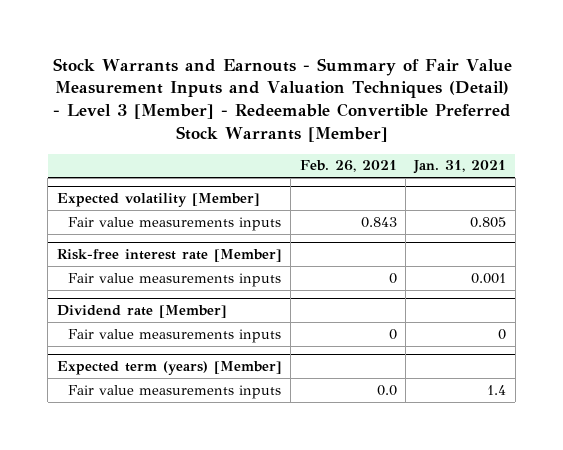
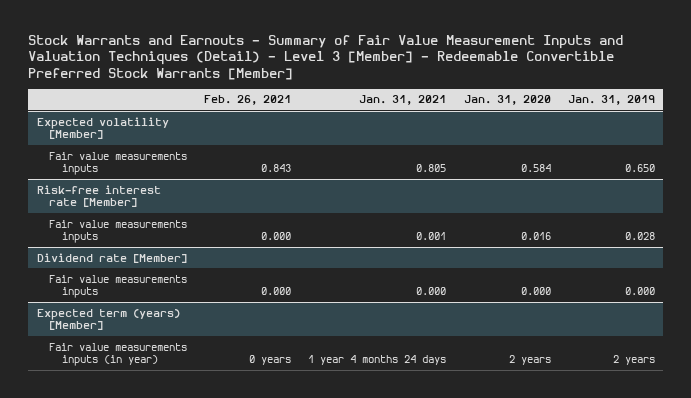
- | Feb. 26, 2021 | Jan. 31, 2021
+ | Feb. 26, 2021 | Jan. 31, 2021 | Jan. 31, 2020 | Jan. 31, 2019
@ Risk-free interest rate [Member]
- Fair value measurements inputs | 0 | 0.001
+ Fair value measurements inputs | 0.000 | 0.001 | 0.016 | 0.028
@ Dividend rate [Member]
- Fair value measurements inputs | 0 | 0
+ Fair value measurements inputs | 0.000 | 0.000 | 0.000 | 0.000
@ Expected term (years) [Member]
- Fair value measurements inputs | 0.0 | 1.4
+ Fair value measurements inputs (in year) | 0 years | 1 year 4 months 24 days | 2 years | 2 years

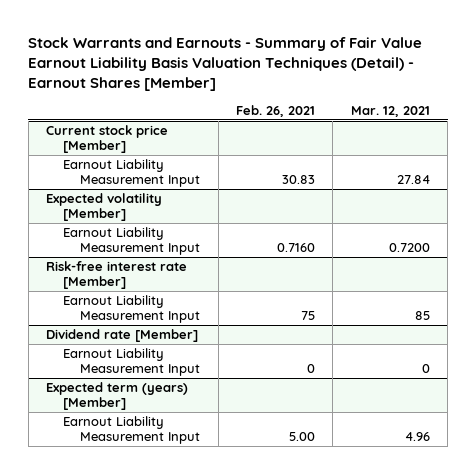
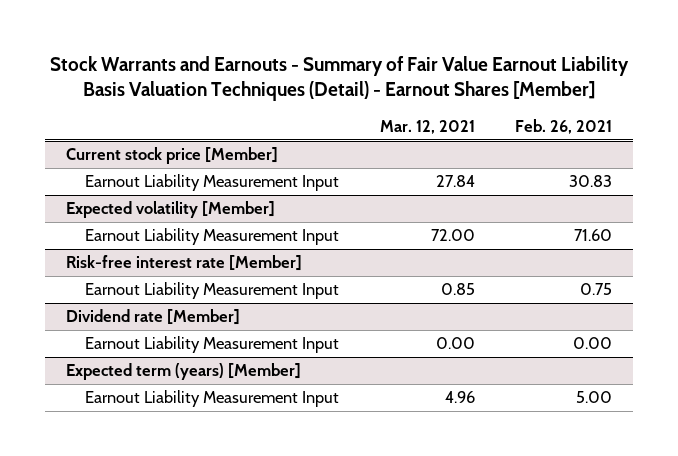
- | Feb. 26, 2021 | Mar. 12, 2021
+ | Mar. 12, 2021 | Feb. 26, 2021
@ Expected volatility [Member]
- Earnout Liability Measurement Input | 0.7160 | 0.7200
+ Earnout Liability Measurement Input | 72.00 | 71.60
@ Risk-free interest rate [Member]
- Earnout Liability Measurement Input | 75 | 85
+ Earnout Liability Measurement Input | 0.85 | 0.75
@ Dividend rate [Member]
- Earnout Liability Measurement Input | 0 | 0
+ Earnout Liability Measurement Input | 0.00 | 0.00

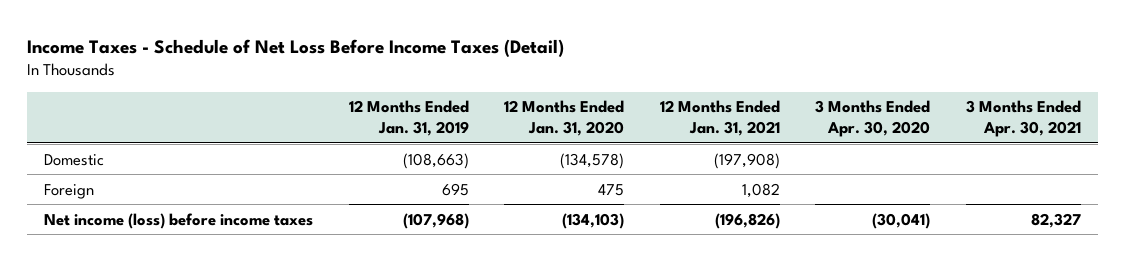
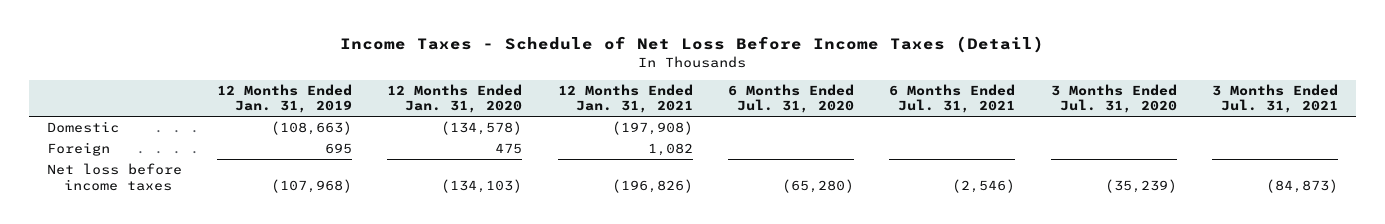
- | 12 Months Ended Jan. 31, 2019 | 12 Months Ended Jan. 31, 2020 | 12 Months Ended Jan. 31, 2021 | 3 Months Ended Apr. 30, 2020 | 3 Months Ended Apr. 30, 2021
+ | 12 Months Ended Jan. 31, 2019 | 12 Months Ended Jan. 31, 2020 | 12 Months Ended Jan. 31, 2021 | 6 Months Ended Jul. 31, 2020 | 6 Months Ended Jul. 31, 2021 | 3 Months Ended Jul. 31, 2020 | 3 Months Ended Jul. 31, 2021
- Net income (loss) before income taxes | (107,968) | (134,103) | (196,826) | (30,041) | 82,327
+ Net loss before income taxes | (107,968) | (134,103) | (196,826) | (65,280) | (2,546) | (35,239) | (84,873)

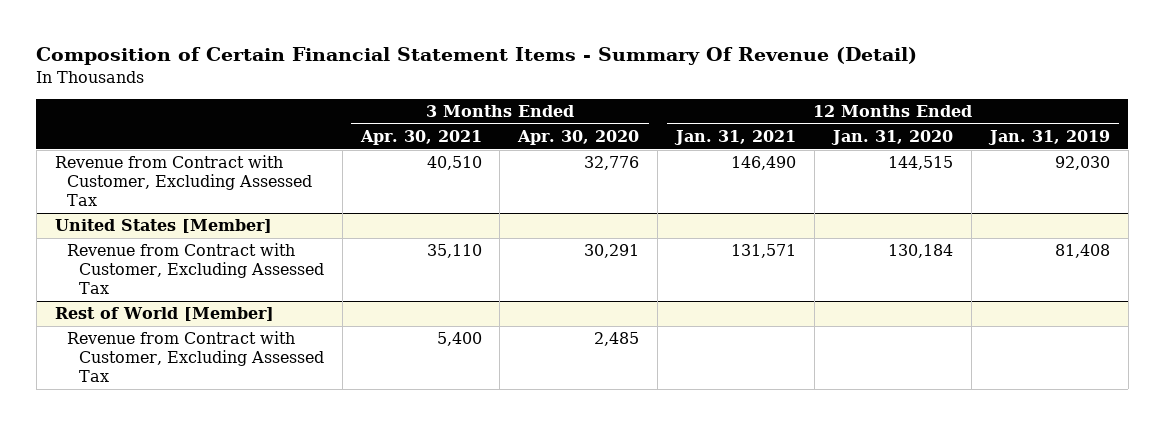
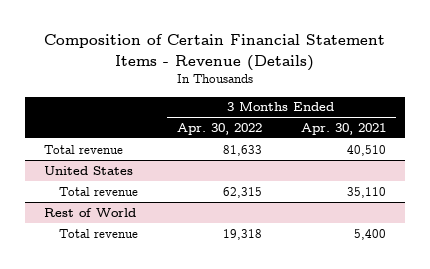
- Composition of Certain Financial Statement Items - Summary Of Revenue (Detail)
+ Composition of Certain Financial Statement Items - Revenue (Details)
- | 3 Months Ended Apr. 30, 2021 | 3 Months Ended Apr. 30, 2020 | 12 Months Ended Jan. 31, 2021 | 12 Months Ended Jan. 31, 2020 | 12 Months Ended Jan. 31, 2019
+ | 3 Months Ended Apr. 30, 2022 | 3 Months Ended Apr. 30, 2021
- Revenue from Contract with Customer, Excluding Assessed Tax | 40,510 | 32,776 | 146,490 | 144,515 | 92,030
- United States [Member]
- Revenue from Contract with Customer, Excluding Assessed Tax | 35,110 | 30,291 | 131,571 | 130,184 | 81,408
- Rest of World [Member]
- Revenue from Contract with Customer, Excluding Assessed Tax | 5,400 | 2,485 | | |
+ Total revenue | 81,633 | 40,510
+ United States
+ Total revenue | 62,315 | 35,110
+ Rest of World
+ Total revenue | 19,318 | 5,400

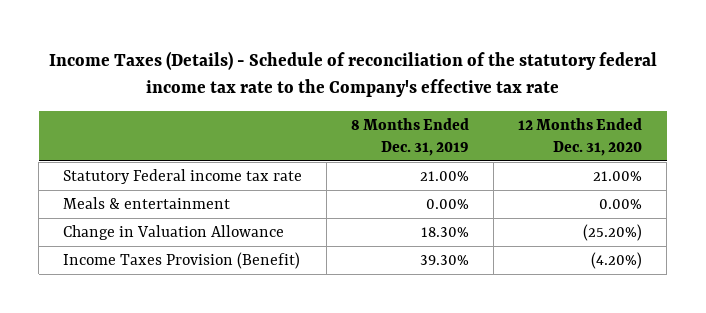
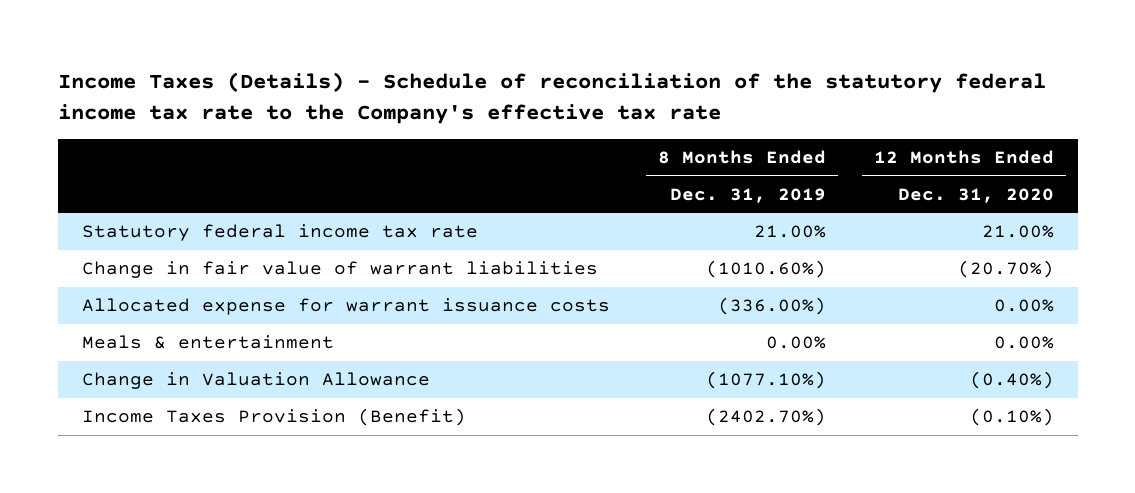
- Statutory Federal income tax rate | 21.00% | 21.00%
+ Statutory federal income tax rate | 21.00% | 21.00%
+ Change in fair value of warrant liabilities | (1010.60%) | (20.70%)
+ Allocated expense for warrant issuance costs | (336.00%) | 0.00%
- Change in Valuation Allowance | 18.30% | (25.20%)
- Income Taxes Provision (Benefit) | 39.30% | (4.20%)
+ Change in Valuation Allowance | (1077.10%) | (0.40%)
+ Income Taxes Provision (Benefit) | (2402.70%) | (0.10%)

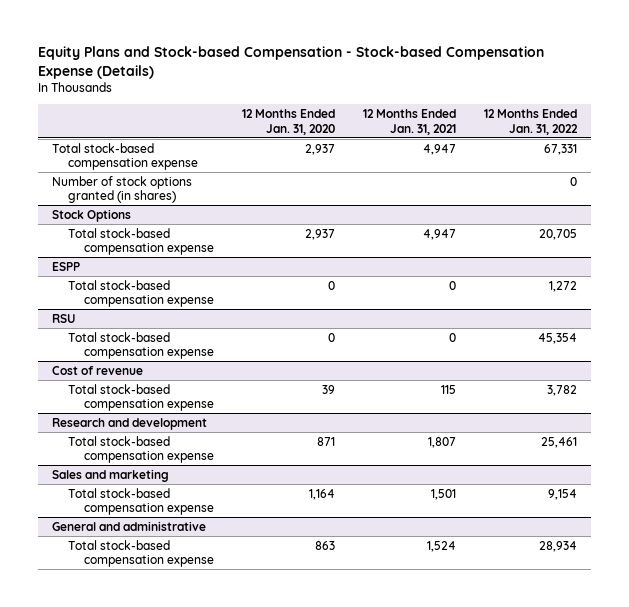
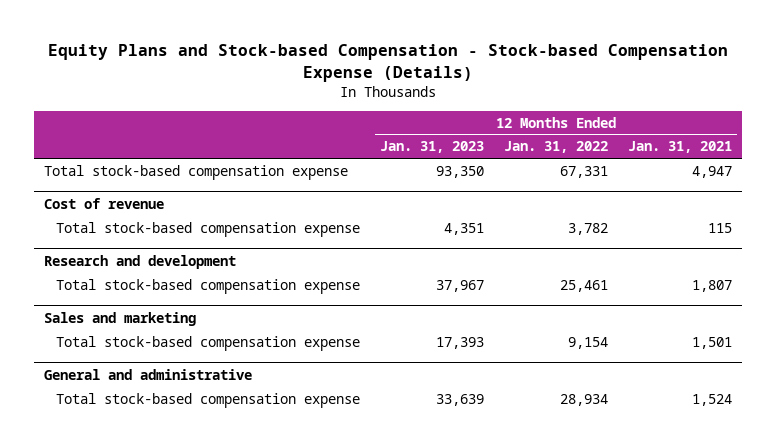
- | 12 Months Ended Jan. 31, 2020 | 12 Months Ended Jan. 31, 2021 | 12 Months Ended Jan. 31, 2022
+ | 12 Months Ended Jan. 31, 2023 | 12 Months Ended Jan. 31, 2022 | 12 Months Ended Jan. 31, 2021
- Number of stock options granted (in shares) | | | 0
- Stock Options
- Total stock-based compensation expense | 2,937 | 4,947 | 20,705
- ESPP
- Total stock-based compensation expense | 0 | 0 | 1,272
- RSU
- Total stock-based compensation expense | 0 | 0 | 45,354

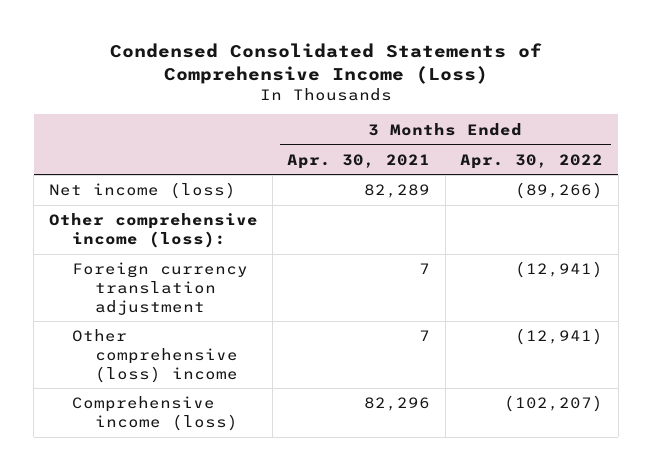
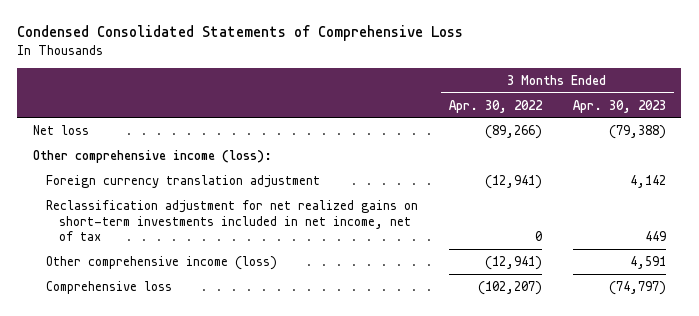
- Condensed Consolidated Statements of Comprehensive Income (Loss)
+ Condensed Consolidated Statements of Comprehensive Loss
- | 3 Months Ended Apr. 30, 2021 | 3 Months Ended Apr. 30, 2022
+ | 3 Months Ended Apr. 30, 2022 | 3 Months Ended Apr. 30, 2023
- Net income (loss) | 82,289 | (89,266)
+ Net loss | (89,266) | (79,388)
- Other comprehensive (loss) income | 7 | (12,941)
- Comprehensive income (loss) | 82,296 | (102,207)
+ Reclassification adjustment for net realized gains on short-term investments included in net income, net of tax | 0 | 449
+ Other comprehensive income (loss) | (12,941) | 4,591
+ Comprehensive loss | (102,207) | (74,797)

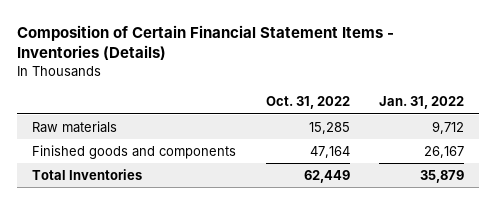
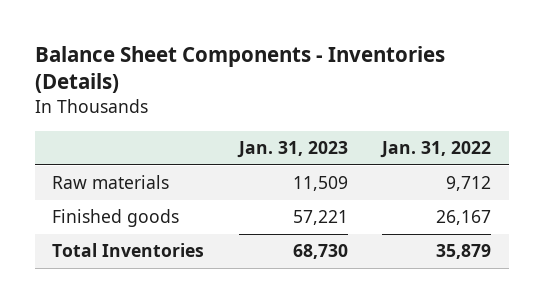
- Composition of Certain Financial Statement Items - Inventories (Details)
+ Balance Sheet Components - Inventories (Details)
- | Oct. 31, 2022 | Jan. 31, 2022
+ | Jan. 31, 2023 | Jan. 31, 2022
- Finished goods and components | 47,164 | 26,167
+ Finished goods | 57,221 | 26,167

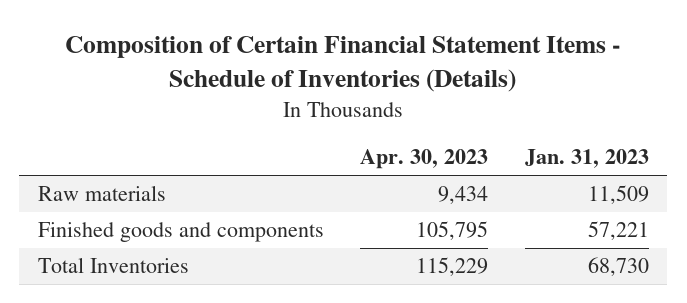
- Balance Sheet Components - Inventories (Details)
+ Composition of Certain Financial Statement Items - Schedule of Inventories (Details)
- | Jan. 31, 2023 | Jan. 31, 2022
+ | Apr. 30, 2023 | Jan. 31, 2023
- Finished goods | 57,221 | 26,167
+ Finished goods and components | 105,795 | 57,221

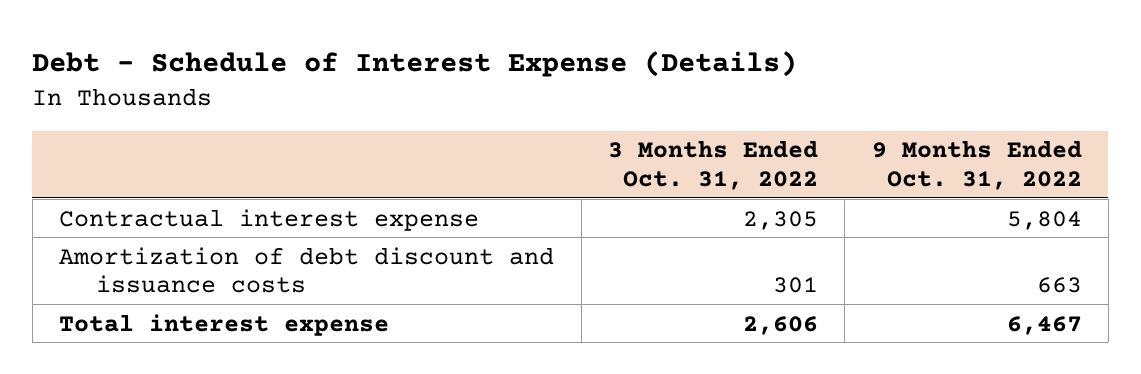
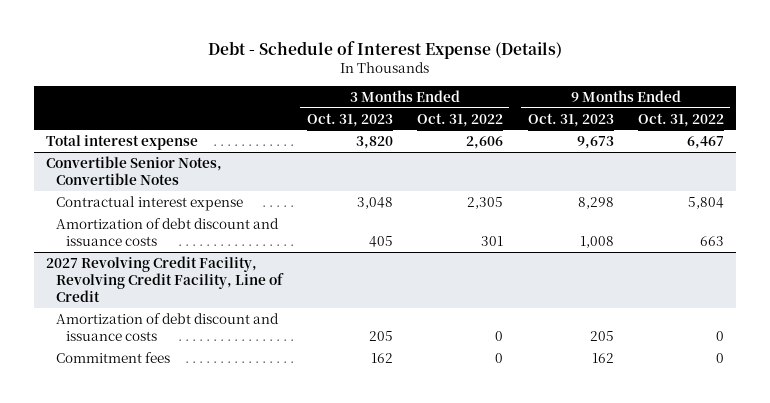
- | 3 Months Ended Oct. 31, 2022 | 9 Months Ended Oct. 31, 2022
+ | 3 Months Ended Oct. 31, 2023 | 3 Months Ended Oct. 31, 2022 | 9 Months Ended Oct. 31, 2023 | 9 Months Ended Oct. 31, 2022
moved up: Total interest expense | 3,820 | 2,606 | 9,673 | 6,467
+ Convertible Senior Notes, Convertible Notes
+ 2027 Revolving Credit Facility, Revolving Credit Facility, Line of Credit
+ Amortization of debt discount and issuance costs | 205 | 0 | 205 | 0
+ Commitment fees | 162 | 0 | 162 | 0

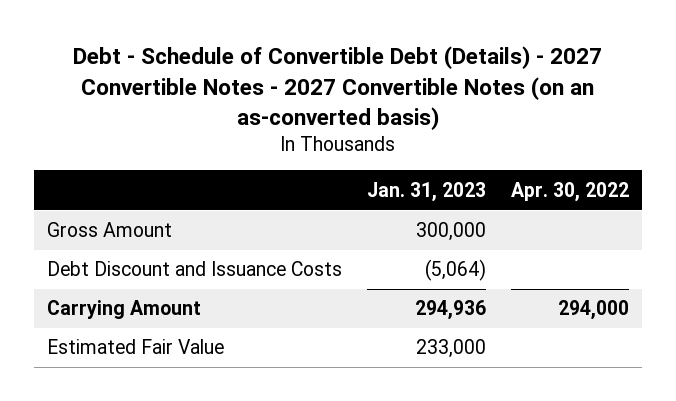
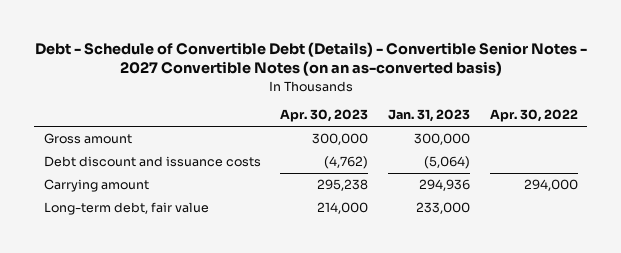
- Debt - Schedule of Convertible Debt (Details) - 2027 Convertible Notes - 2027 Convertible Notes (on an as-converted basis)
+ Debt - Schedule of Convertible Debt (Details) - Convertible Senior Notes - 2027 Convertible Notes (on an as-converted basis)
- | Jan. 31, 2023 | Apr. 30, 2022
+ | Apr. 30, 2023 | Jan. 31, 2023 | Apr. 30, 2022
- Gross Amount | 300,000 |
- Debt Discount and Issuance Costs | (5,064) |
- Carrying Amount | 294,936 | 294,000
- Estimated Fair Value | 233,000 |
+ Gross amount | 300,000 | 300,000 |
+ Debt discount and issuance costs | (4,762) | (5,064) |
+ Carrying amount | 295,238 | 294,936 | 294,000
+ Long-term debt, fair value | 214,000 | 233,000 |

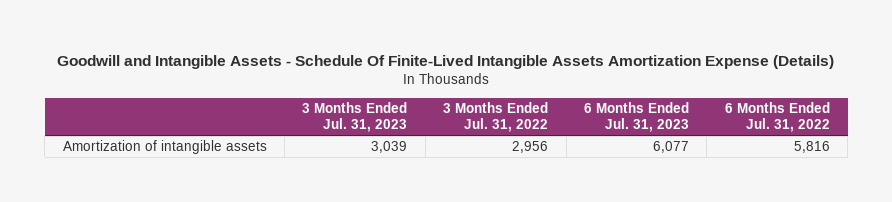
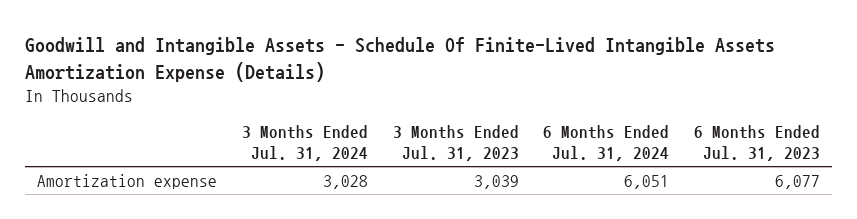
- | 3 Months Ended Jul. 31, 2023 | 3 Months Ended Jul. 31, 2022 | 6 Months Ended Jul. 31, 2023 | 6 Months Ended Jul. 31, 2022
+ | 3 Months Ended Jul. 31, 2024 | 3 Months Ended Jul. 31, 2023 | 6 Months Ended Jul. 31, 2024 | 6 Months Ended Jul. 31, 2023
- Amortization of intangible assets | 3,039 | 2,956 | 6,077 | 5,816
+ Amortization expense | 3,028 | 3,039 | 6,051 | 6,077

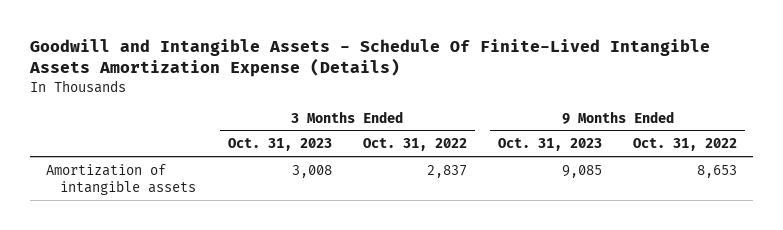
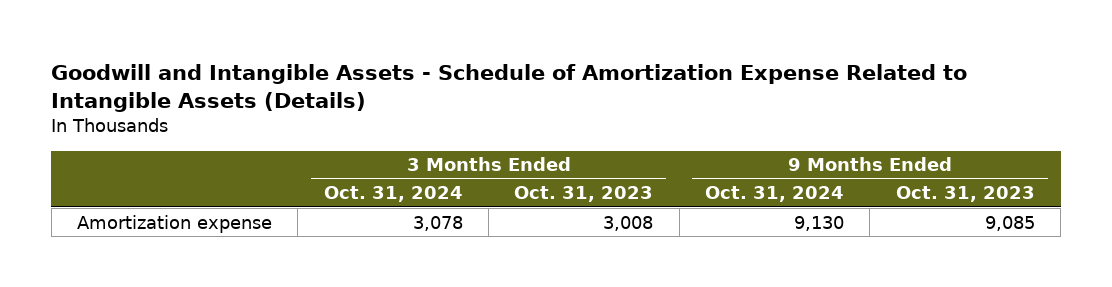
- Goodwill and Intangible Assets - Schedule Of Finite-Lived Intangible Assets Amortization Expense (Details)
+ Goodwill and Intangible Assets - Schedule of Amortization Expense Related to Intangible Assets (Details)
- | 3 Months Ended Oct. 31, 2023 | 3 Months Ended Oct. 31, 2022 | 9 Months Ended Oct. 31, 2023 | 9 Months Ended Oct. 31, 2022
+ | 3 Months Ended Oct. 31, 2024 | 3 Months Ended Oct. 31, 2023 | 9 Months Ended Oct. 31, 2024 | 9 Months Ended Oct. 31, 2023
- Amortization of intangible assets | 3,008 | 2,837 | 9,085 | 8,653
+ Amortization expense | 3,078 | 3,008 | 9,130 | 9,085

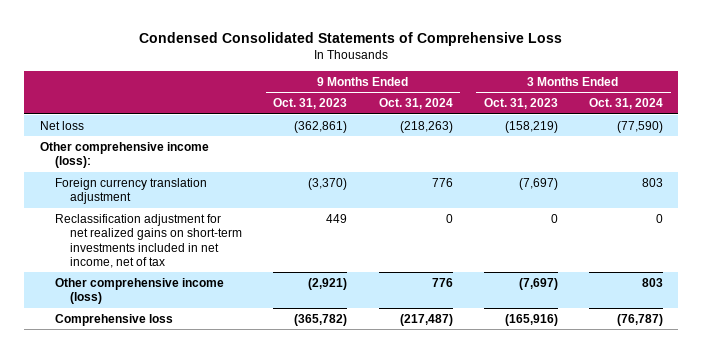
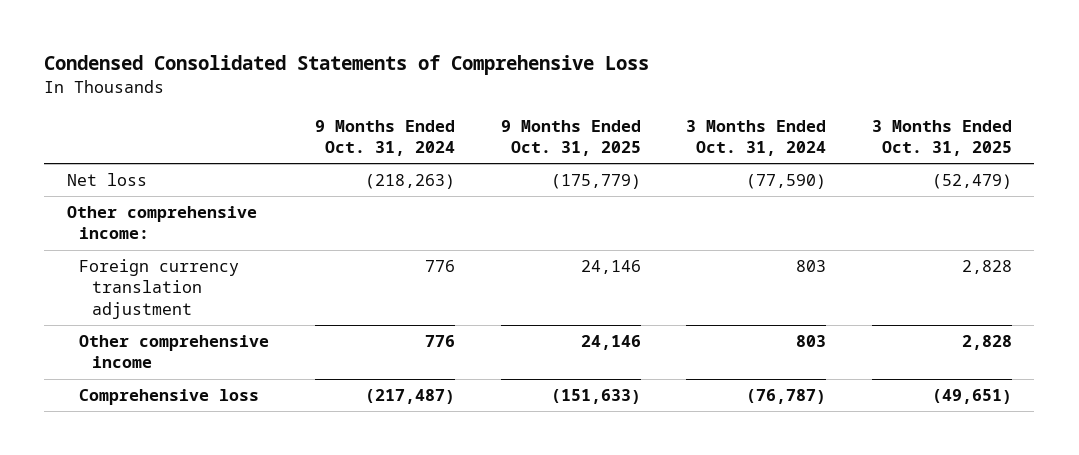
- | 9 Months Ended Oct. 31, 2023 | 9 Months Ended Oct. 31, 2024 | 3 Months Ended Oct. 31, 2023 | 3 Months Ended Oct. 31, 2024
+ | 9 Months Ended Oct. 31, 2024 | 9 Months Ended Oct. 31, 2025 | 3 Months Ended Oct. 31, 2024 | 3 Months Ended Oct. 31, 2025
- Other comprehensive income (loss):
+ Other comprehensive income:
- Reclassification adjustment for net realized gains on short-term investments included in net income, net of tax | 449 | 0 | 0 | 0
- Other comprehensive income (loss) | (2,921) | 776 | (7,697) | 803
+ Other comprehensive income | 776 | 24,146 | 803 | 2,828

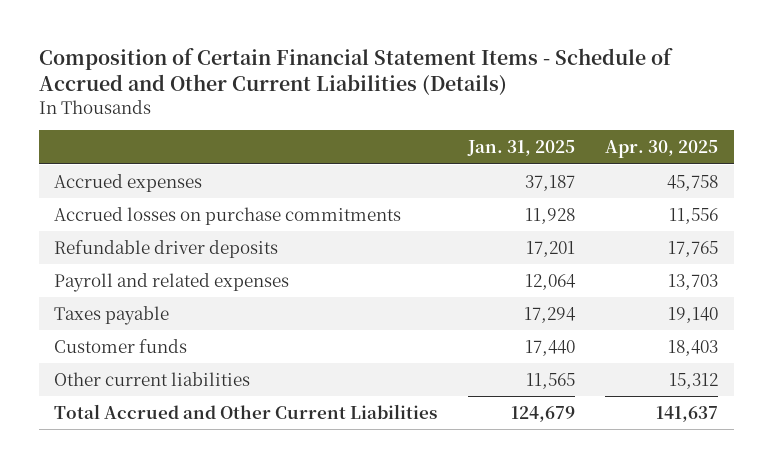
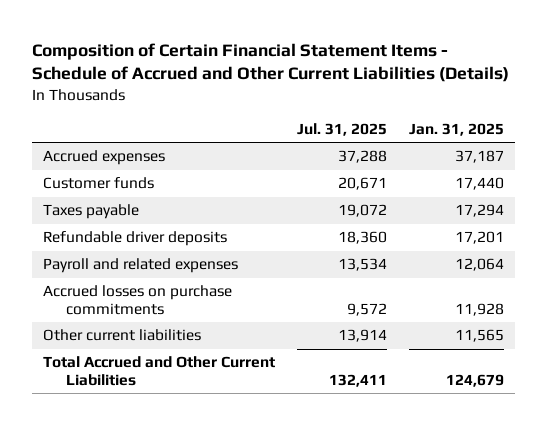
- | Jan. 31, 2025 | Apr. 30, 2025
+ | Jul. 31, 2025 | Jan. 31, 2025
moved up: Customer funds | 20,671 | 17,440
moved up: Taxes payable | 19,072 | 17,294
moved down: Accrued losses on purchase commitments | 9,572 | 11,928

